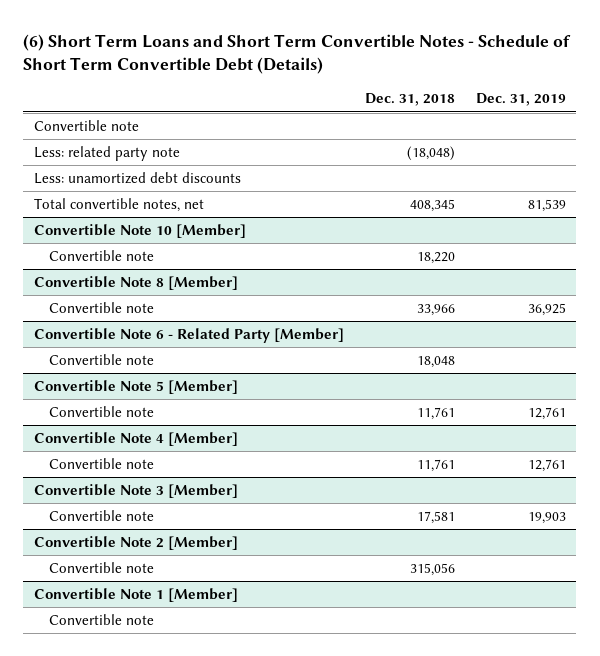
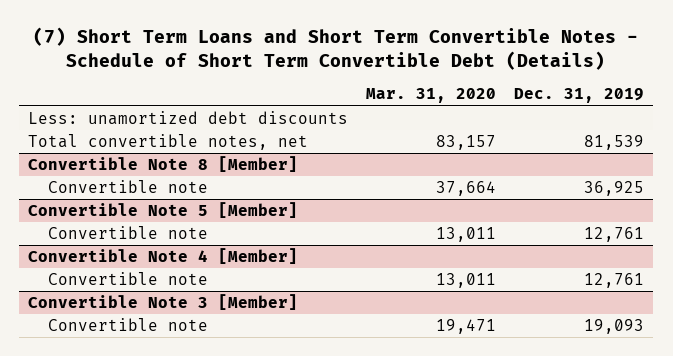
- (6) Short Term Loans and Short Term Convertible Notes - Schedule of Short Term Convertible Debt (Details)
+ (7) Short Term Loans and Short Term Convertible Notes - Schedule of Short Term Convertible Debt (Details)
- | Dec. 31, 2018 | Dec. 31, 2019
+ | Mar. 31, 2020 | Dec. 31, 2019
- Convertible note
- Less: related party note | (18,048) |
- Convertible Note 10 [Member]
- Convertible note | 18,220 |
- Convertible Note 6 - Related Party [Member]
- Convertible note | 18,048 |
@ Convertible Note 3 [Member]
- Convertible note | 17,581 | 19,903
- Convertible Note 2 [Member]
- Convertible note | 315,056 |
- Convertible Note 1 [Member]
- Convertible note
@ Convertible Note 3 [Member]
+ Convertible note | 19,471 | 19,093

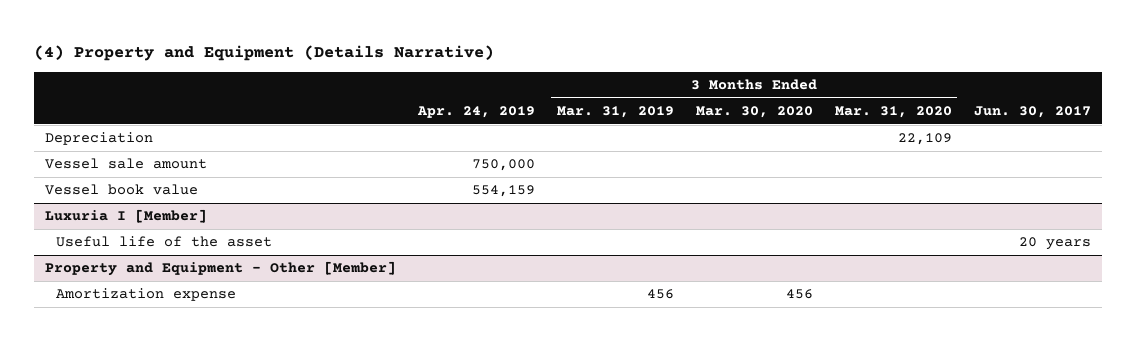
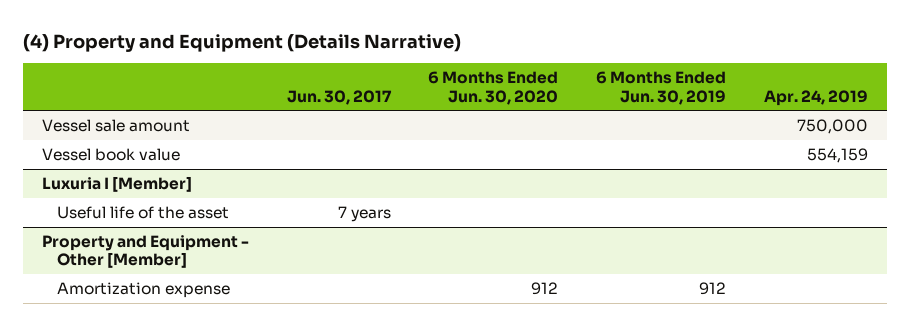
- | Apr. 24, 2019 | 3 Months Ended Mar. 31, 2019 | 3 Months Ended Mar. 30, 2020 | 3 Months Ended Mar. 31, 2020 | Jun. 30, 2017
+ | Jun. 30, 2017 | 6 Months Ended Jun. 30, 2020 | 6 Months Ended Jun. 30, 2019 | Apr. 24, 2019
- Depreciation | | | | 22,109 |
@ Luxuria I [Member]
- Useful life of the asset | | | | | 20 years
+ Useful life of the asset | 7 years | | |

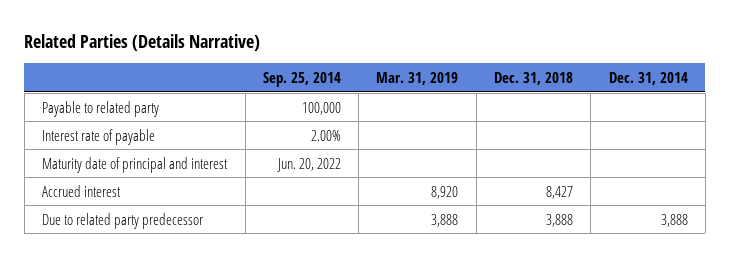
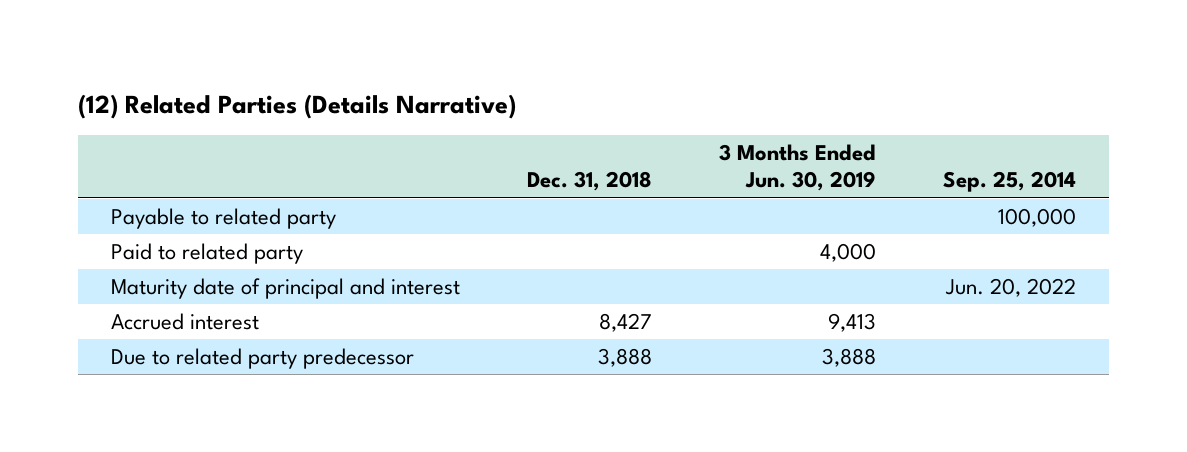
- Related Parties (Details Narrative)
+ (12) Related Parties (Details Narrative)
- | Sep. 25, 2014 | Mar. 31, 2019 | Dec. 31, 2018 | Dec. 31, 2014
+ | Dec. 31, 2018 | 3 Months Ended Jun. 30, 2019 | Sep. 25, 2014
- Interest rate of payable | 2.00% | | |
+ Paid to related party | | 4,000 |

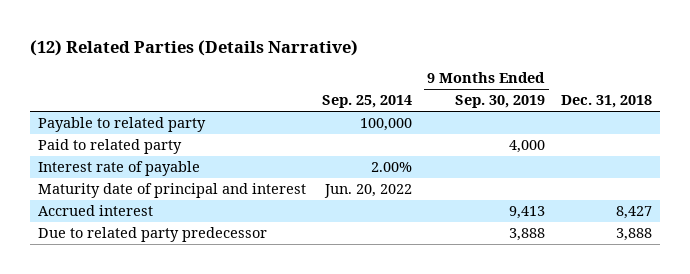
- | Dec. 31, 2018 | 3 Months Ended Jun. 30, 2019 | Sep. 25, 2014
+ | Sep. 25, 2014 | 9 Months Ended Sep. 30, 2019 | Dec. 31, 2018
+ Interest rate of payable | 2.00% | |

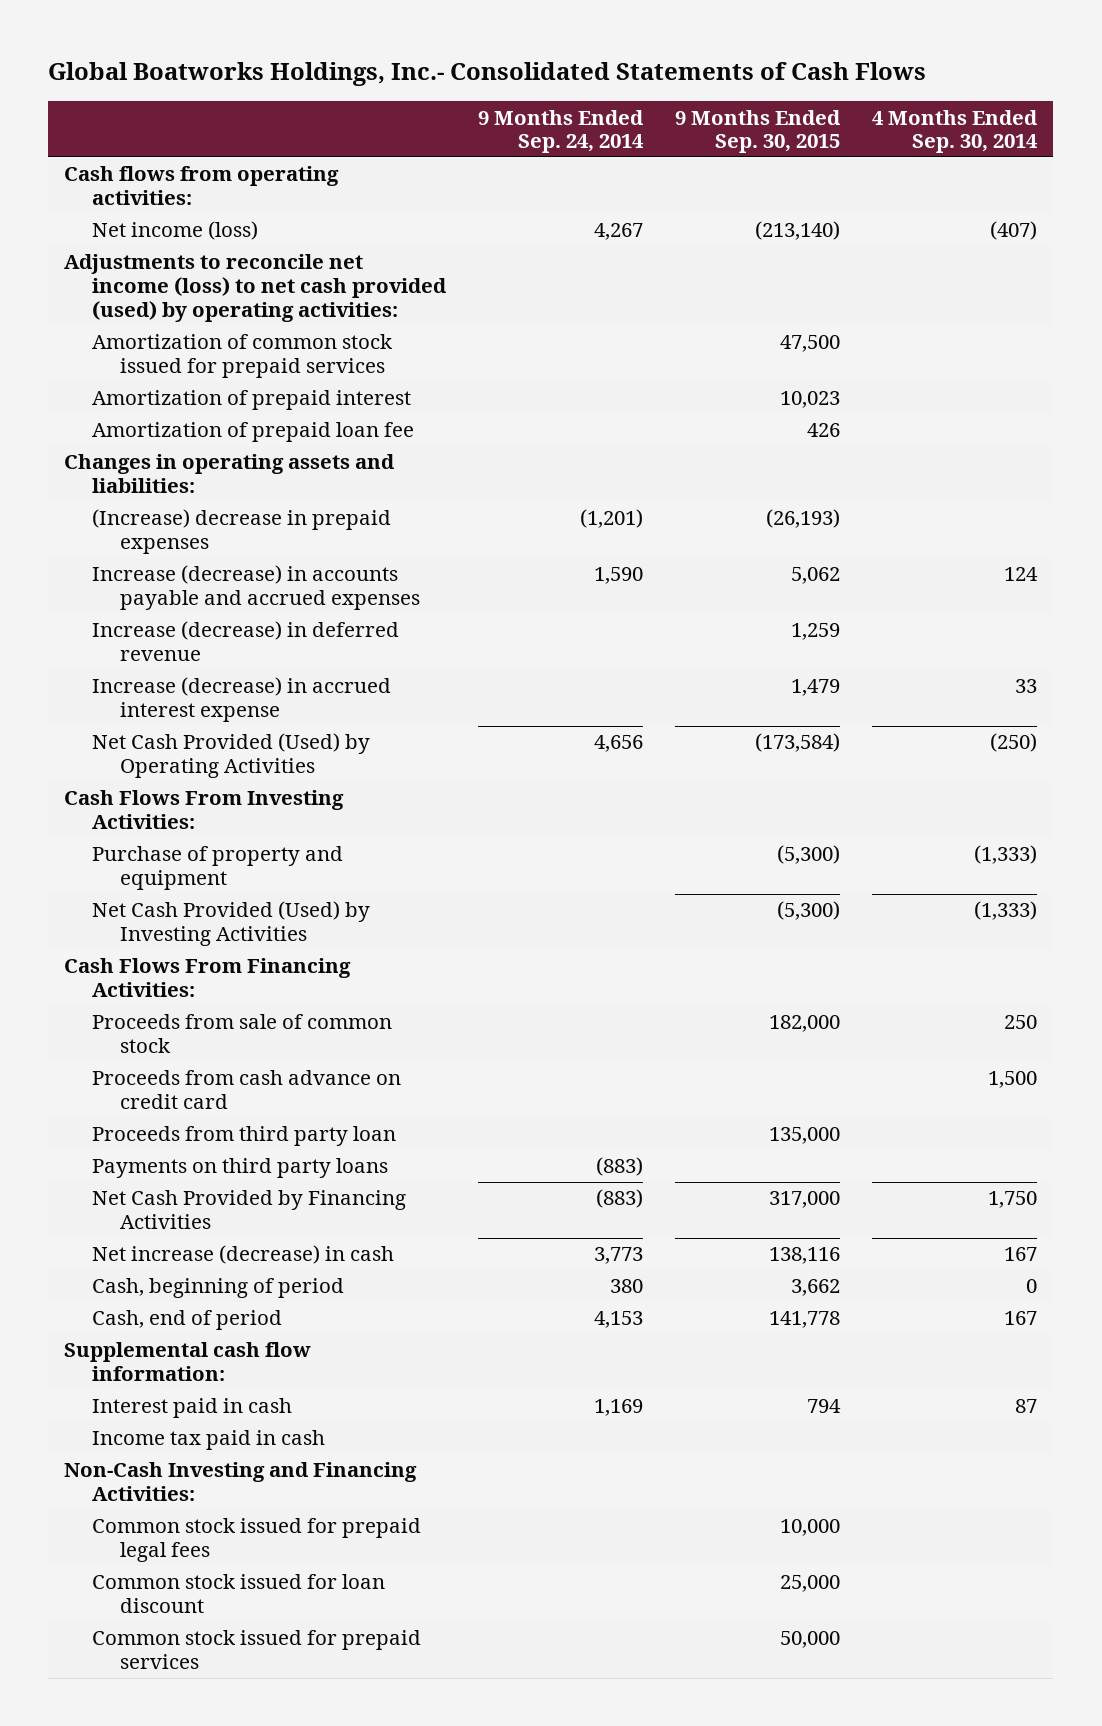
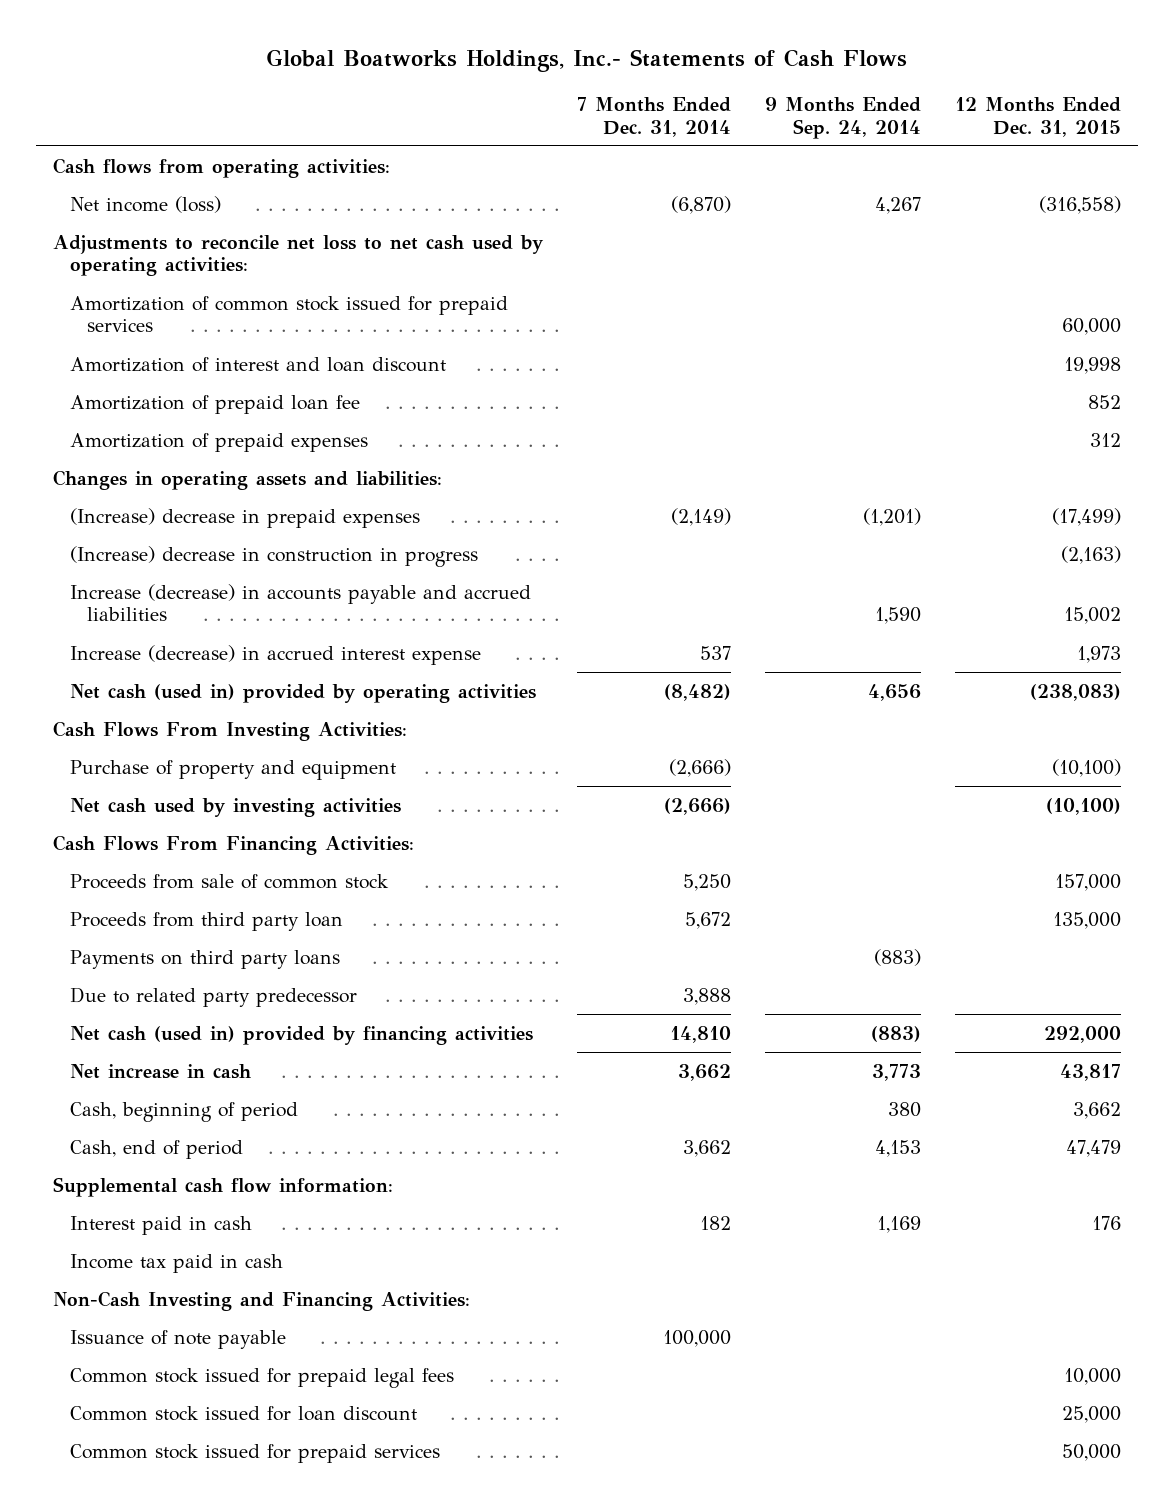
- Global Boatworks Holdings, Inc.- Consolidated Statements of Cash Flows
+ Global Boatworks Holdings, Inc.- Statements of Cash Flows
- | 9 Months Ended Sep. 24, 2014 | 9 Months Ended Sep. 30, 2015 | 4 Months Ended Sep. 30, 2014
+ | 7 Months Ended Dec. 31, 2014 | 9 Months Ended Sep. 24, 2014 | 12 Months Ended Dec. 31, 2015
- Adjustments to reconcile net income (loss) to net cash provided (used) by operating activities:
+ Adjustments to reconcile net loss to net cash used by operating activities:
- Amortization of prepaid interest | | 10,023 |
+ Amortization of interest and loan discount | | | 19,998
+ Amortization of prepaid expenses | | | 312
- Increase (decrease) in accounts payable and accrued expenses | 1,590 | 5,062 | 124
- Increase (decrease) in deferred revenue | | 1,259 |
+ (Increase) decrease in construction in progress | | | (2,163)
+ Increase (decrease) in accounts payable and accrued liabilities | | 1,590 | 15,002
- Net Cash Provided (Used) by Operating Activities | 4,656 | (173,584) | (250)
+ Net cash (used in) provided by operating activities | (8,482) | 4,656 | (238,083)
- Net Cash Provided (Used) by Investing Activities | | (5,300) | (1,333)
+ Net cash used by investing activities | (2,666) | | (10,100)
- Proceeds from cash advance on credit card | | | 1,500
- Net Cash Provided by Financing Activities | (883) | 317,000 | 1,750
- Net increase (decrease) in cash | 3,773 | 138,116 | 167
+ Due to related party predecessor | 3,888 | |
+ Net cash (used in) provided by financing activities | 14,810 | (883) | 292,000
+ Net increase in cash | 3,662 | 3,773 | 43,817
+ Issuance of note payable | 100,000 | |

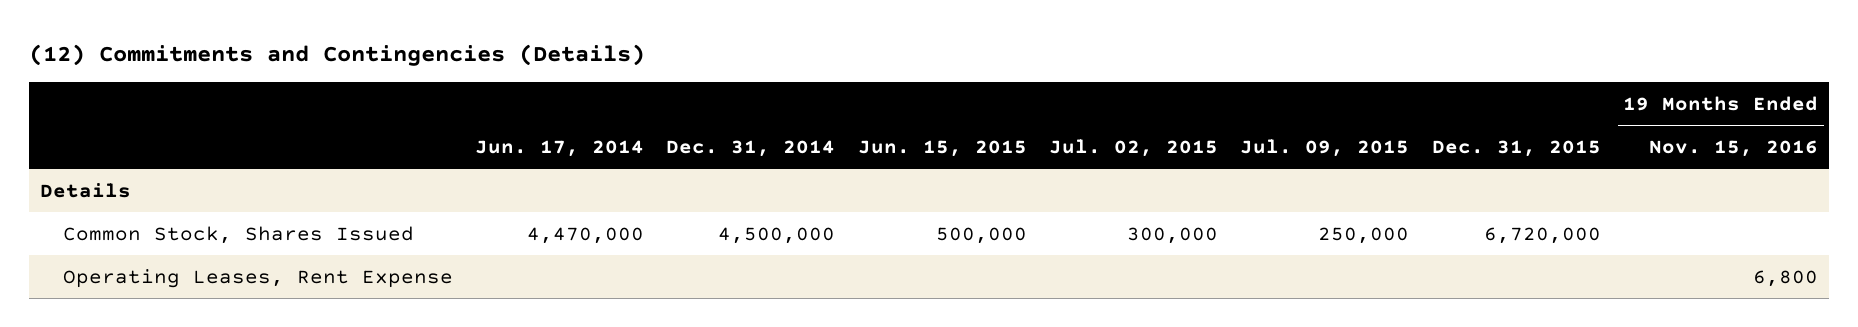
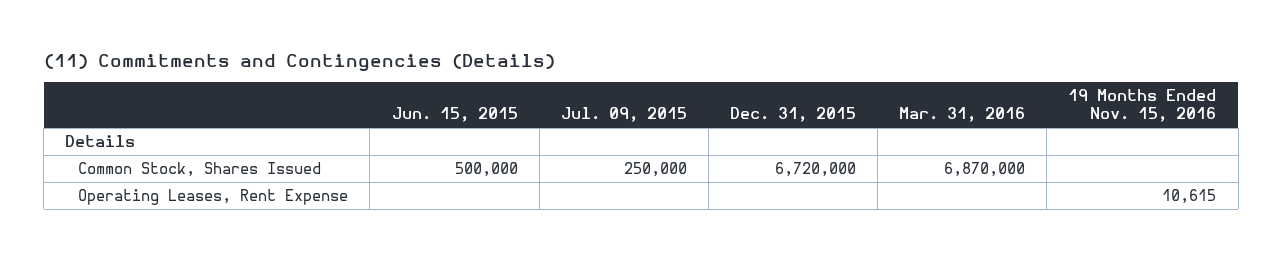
- (12) Commitments and Contingencies (Details)
+ (11) Commitments and Contingencies (Details)
- | Jun. 17, 2014 | Dec. 31, 2014 | Jun. 15, 2015 | Jul. 02, 2015 | Jul. 09, 2015 | Dec. 31, 2015 | 19 Months Ended Nov. 15, 2016
+ | Jun. 15, 2015 | Jul. 09, 2015 | Dec. 31, 2015 | Mar. 31, 2016 | 19 Months Ended Nov. 15, 2016
- Operating Leases, Rent Expense | | | | | | | 6,800
+ Operating Leases, Rent Expense | | | | | 10,615

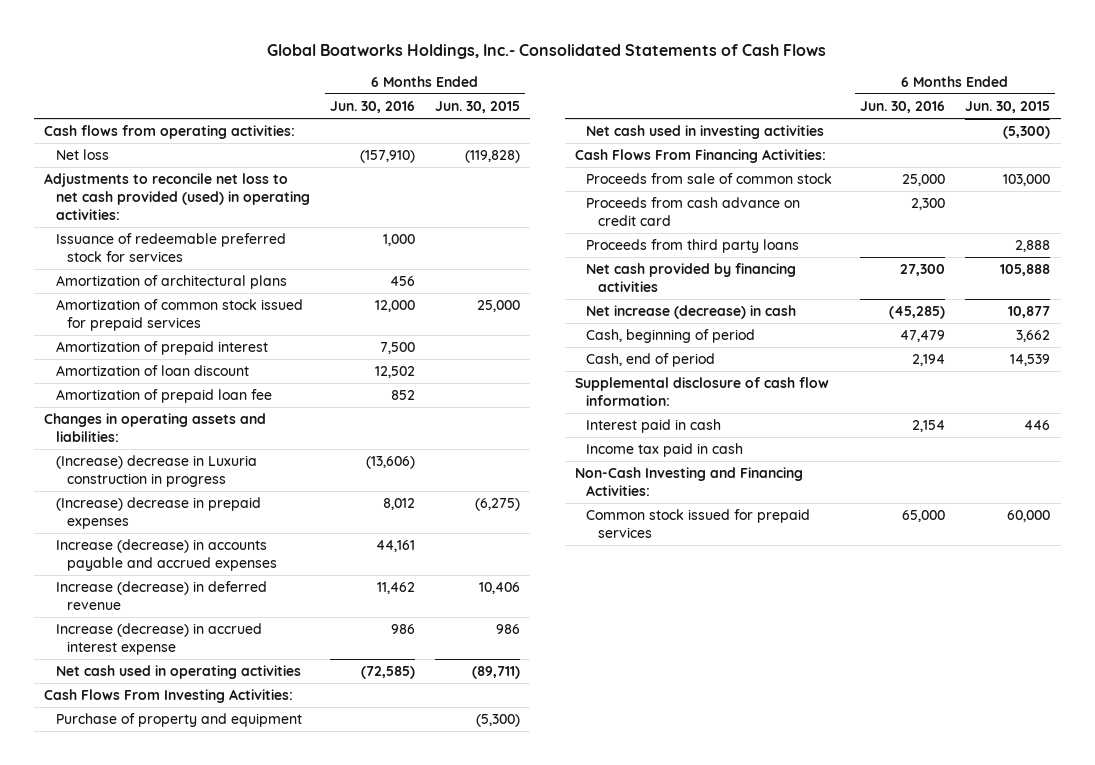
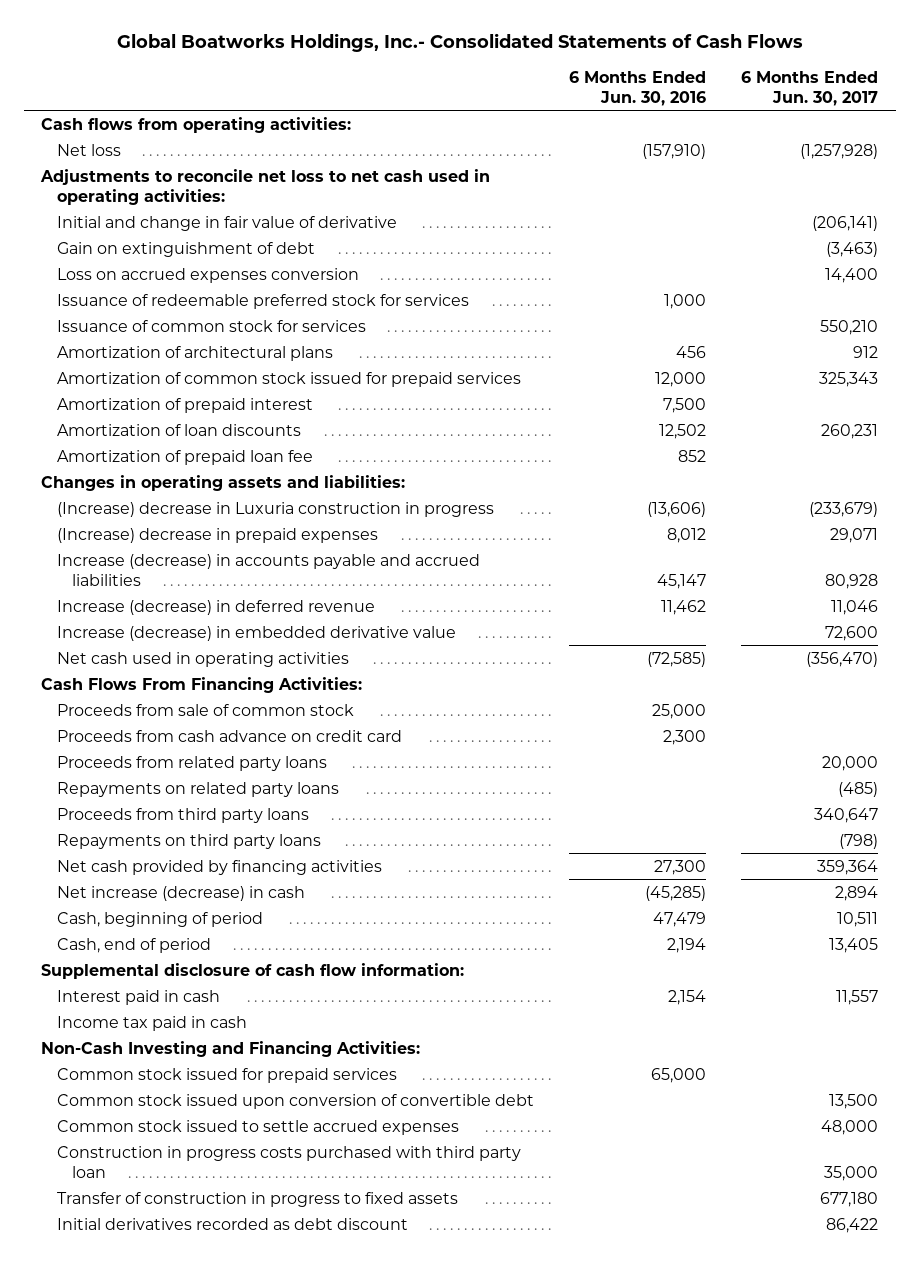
- | 6 Months Ended Jun. 30, 2016 | 6 Months Ended Jun. 30, 2015
+ | 6 Months Ended Jun. 30, 2016 | 6 Months Ended Jun. 30, 2017
- Adjustments to reconcile net loss to net cash provided (used) in operating activities:
+ Adjustments to reconcile net loss to net cash used in operating activities:
+ Initial and change in fair value of derivative | | (206,141)
+ Gain on extinguishment of debt | | (3,463)
+ Loss on accrued expenses conversion | | 14,400
+ Issuance of common stock for services | | 550,210
- Amortization of loan discount | 12,502 |
+ Amortization of loan discounts | 12,502 | 260,231
- Increase (decrease) in accounts payable and accrued expenses | 44,161 |
+ Increase (decrease) in accounts payable and accrued liabilities | 45,147 | 80,928
- Increase (decrease) in accrued interest expense | 986 | 986
+ Increase (decrease) in embedded derivative value | | 72,600
- Cash Flows From Investing Activities:
- Purchase of property and equipment | | (5,300)
- Net cash used in investing activities | | (5,300)
+ Proceeds from related party loans | | 20,000
+ Repayments on related party loans | | (485)
+ Repayments on third party loans | | (798)
+ Common stock issued upon conversion of convertible debt | | 13,500
+ Common stock issued to settle accrued expenses | | 48,000
+ Construction in progress costs purchased with third party loan | | 35,000
+ Transfer of construction in progress to fixed assets | | 677,180
+ Initial derivatives recorded as debt discount | | 86,422

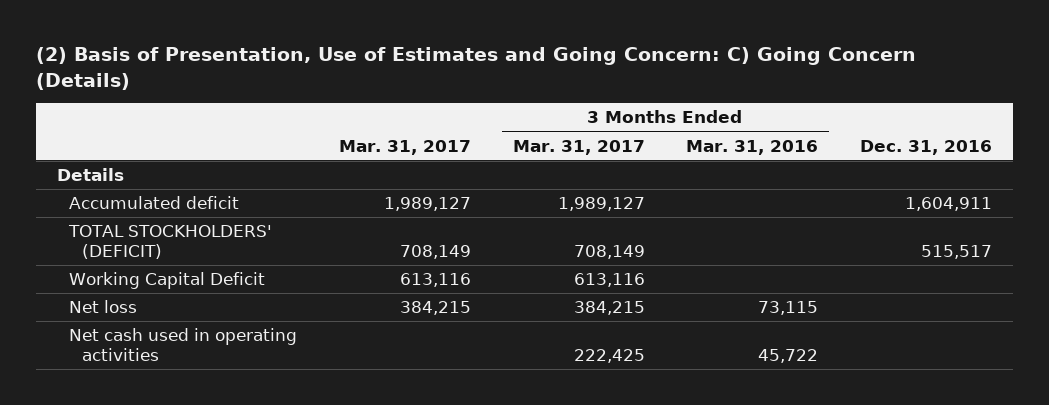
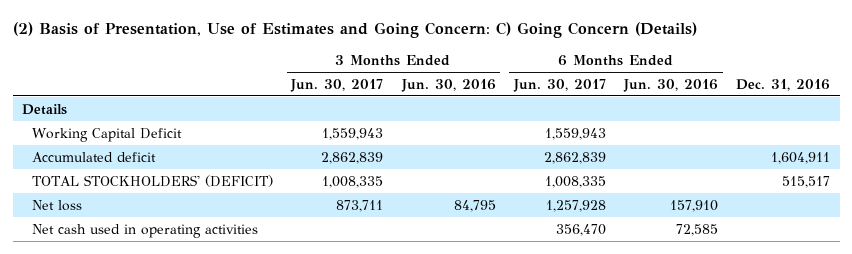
- | Mar. 31, 2017 | 3 Months Ended Mar. 31, 2017 | 3 Months Ended Mar. 31, 2016 | Dec. 31, 2016
+ | 3 Months Ended Jun. 30, 2017 | 3 Months Ended Jun. 30, 2016 | 6 Months Ended Jun. 30, 2017 | 6 Months Ended Jun. 30, 2016 | Dec. 31, 2016
moved up: Working Capital Deficit | 1,559,943 | | 1,559,943 | |

